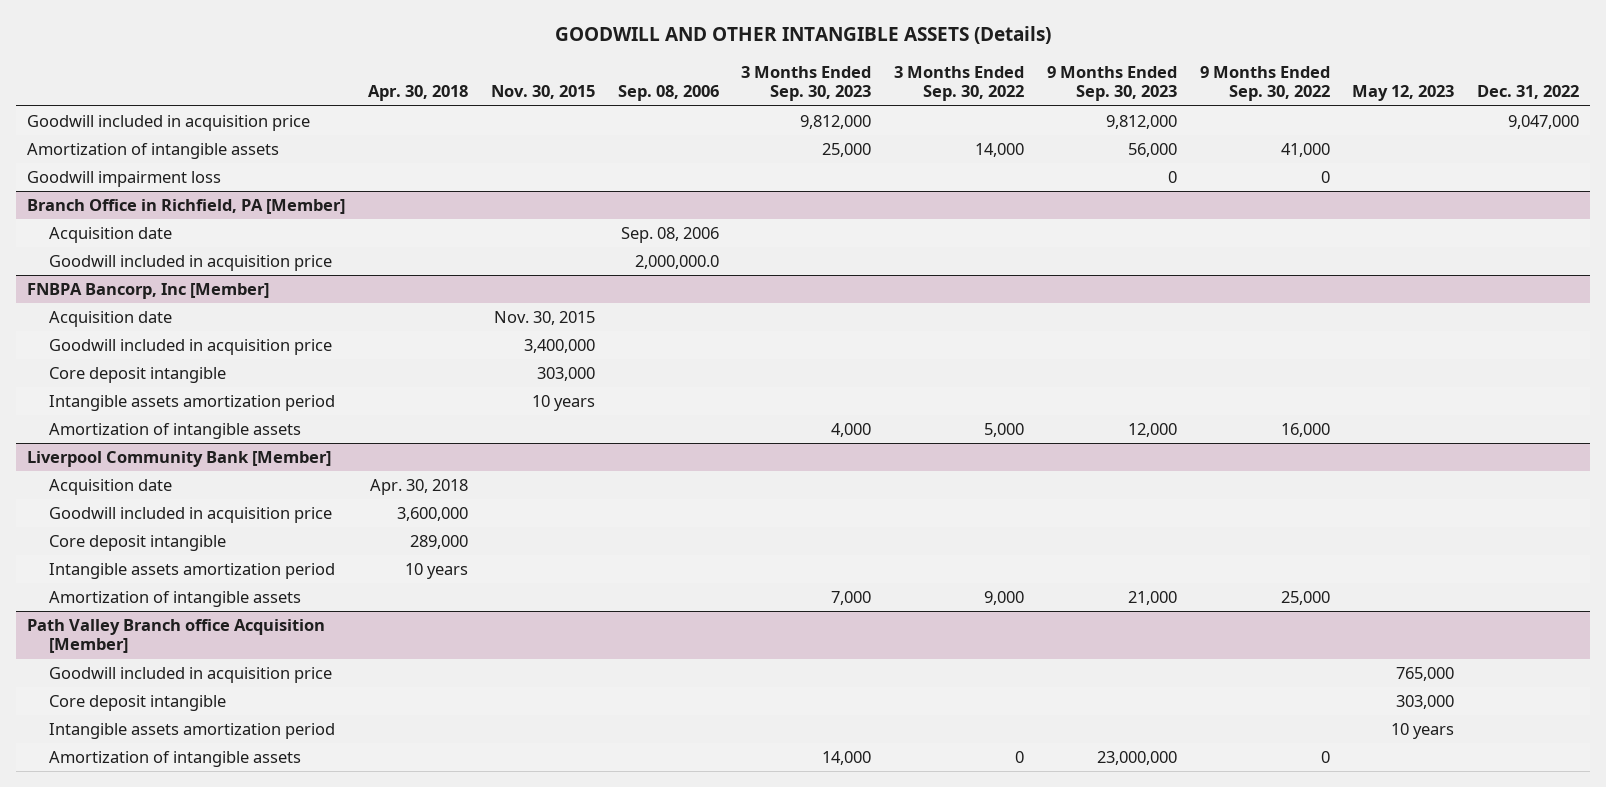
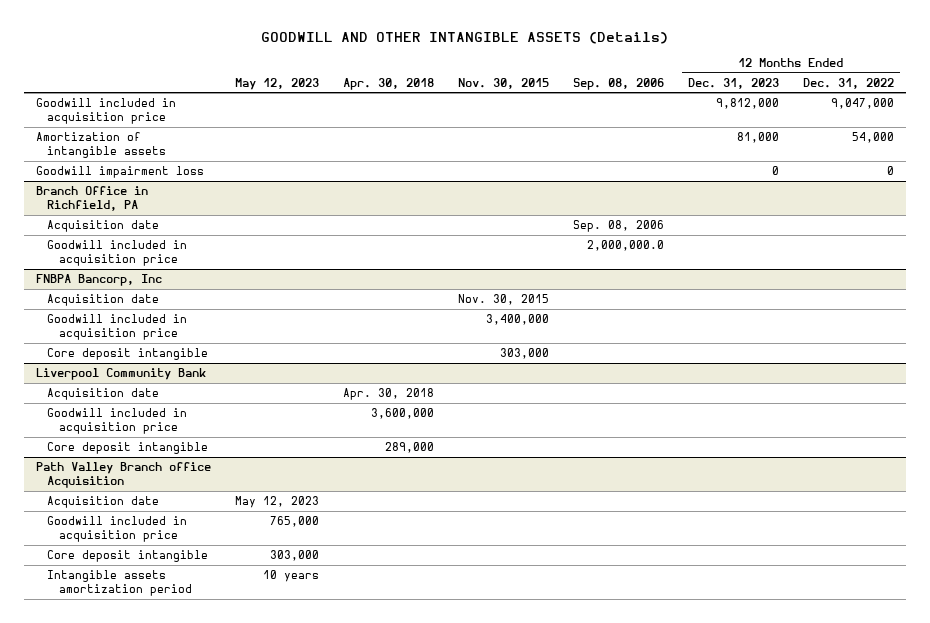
- | Apr. 30, 2018 | Nov. 30, 2015 | Sep. 08, 2006 | 3 Months Ended Sep. 30, 2023 | 3 Months Ended Sep. 30, 2022 | 9 Months Ended Sep. 30, 2023 | 9 Months Ended Sep. 30, 2022 | May 12, 2023 | Dec. 31, 2022
+ | May 12, 2023 | Apr. 30, 2018 | Nov. 30, 2015 | Sep. 08, 2006 | 12 Months Ended Dec. 31, 2023 | 12 Months Ended Dec. 31, 2022
- Branch Office in Richfield, PA [Member]
+ Branch Office in Richfield, PA
- FNBPA Bancorp, Inc [Member]
+ FNBPA Bancorp, Inc
- Intangible assets amortization period | | 10 years | | | | | | |
- Amortization of intangible assets | | | | 4,000 | 5,000 | 12,000 | 16,000 | |
- Liverpool Community Bank [Member]
+ Liverpool Community Bank
- Intangible assets amortization period | 10 years | | | | | | | |
- Amortization of intangible assets | | | | 7,000 | 9,000 | 21,000 | 25,000 | |
- Path Valley Branch office Acquisition [Member]
+ Path Valley Branch office Acquisition
+ Acquisition date | May 12, 2023 | | | | |
- Amortization of intangible assets | | | | 14,000 | 0 | 23,000,000 | 0 | |

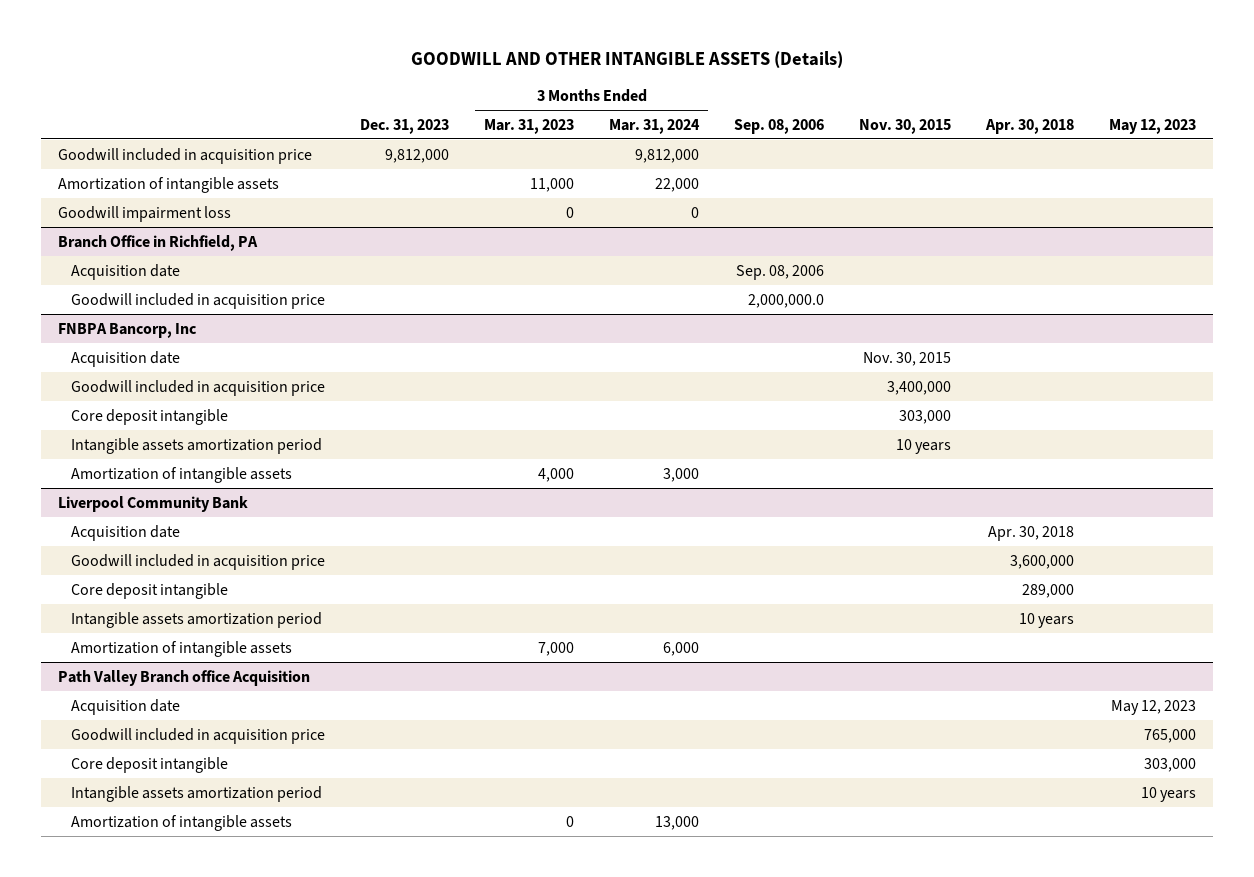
- | May 12, 2023 | Apr. 30, 2018 | Nov. 30, 2015 | Sep. 08, 2006 | 12 Months Ended Dec. 31, 2023 | 12 Months Ended Dec. 31, 2022
+ | Dec. 31, 2023 | 3 Months Ended Mar. 31, 2023 | 3 Months Ended Mar. 31, 2024 | Sep. 08, 2006 | Nov. 30, 2015 | Apr. 30, 2018 | May 12, 2023
@ FNBPA Bancorp, Inc
+ Intangible assets amortization period | | | | | 10 years | |
+ Amortization of intangible assets | | 4,000 | 3,000 | | | |
@ Liverpool Community Bank
+ Intangible assets amortization period | | | | | | 10 years |
+ Amortization of intangible assets | | 7,000 | 6,000 | | | |
@ Path Valley Branch office Acquisition
+ Amortization of intangible assets | | 0 | 13,000 | | | |

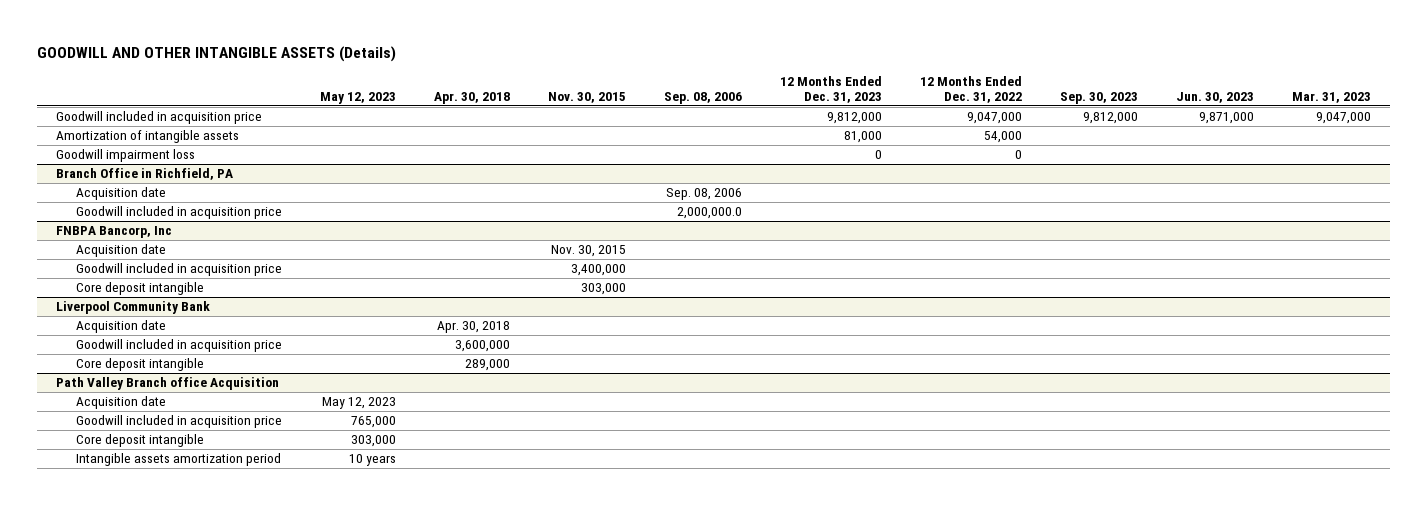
- | Dec. 31, 2023 | 3 Months Ended Mar. 31, 2023 | 3 Months Ended Mar. 31, 2024 | Sep. 08, 2006 | Nov. 30, 2015 | Apr. 30, 2018 | May 12, 2023
+ | May 12, 2023 | Apr. 30, 2018 | Nov. 30, 2015 | Sep. 08, 2006 | 12 Months Ended Dec. 31, 2023 | 12 Months Ended Dec. 31, 2022 | Sep. 30, 2023 | Jun. 30, 2023 | Mar. 31, 2023
@ FNBPA Bancorp, Inc
- Intangible assets amortization period | | | | | 10 years | |
- Amortization of intangible assets | | 4,000 | 3,000 | | | |
@ Liverpool Community Bank
- Intangible assets amortization period | | | | | | 10 years |
- Amortization of intangible assets | | 7,000 | 6,000 | | | |
@ Path Valley Branch office Acquisition
- Amortization of intangible assets | | 0 | 13,000 | | | |

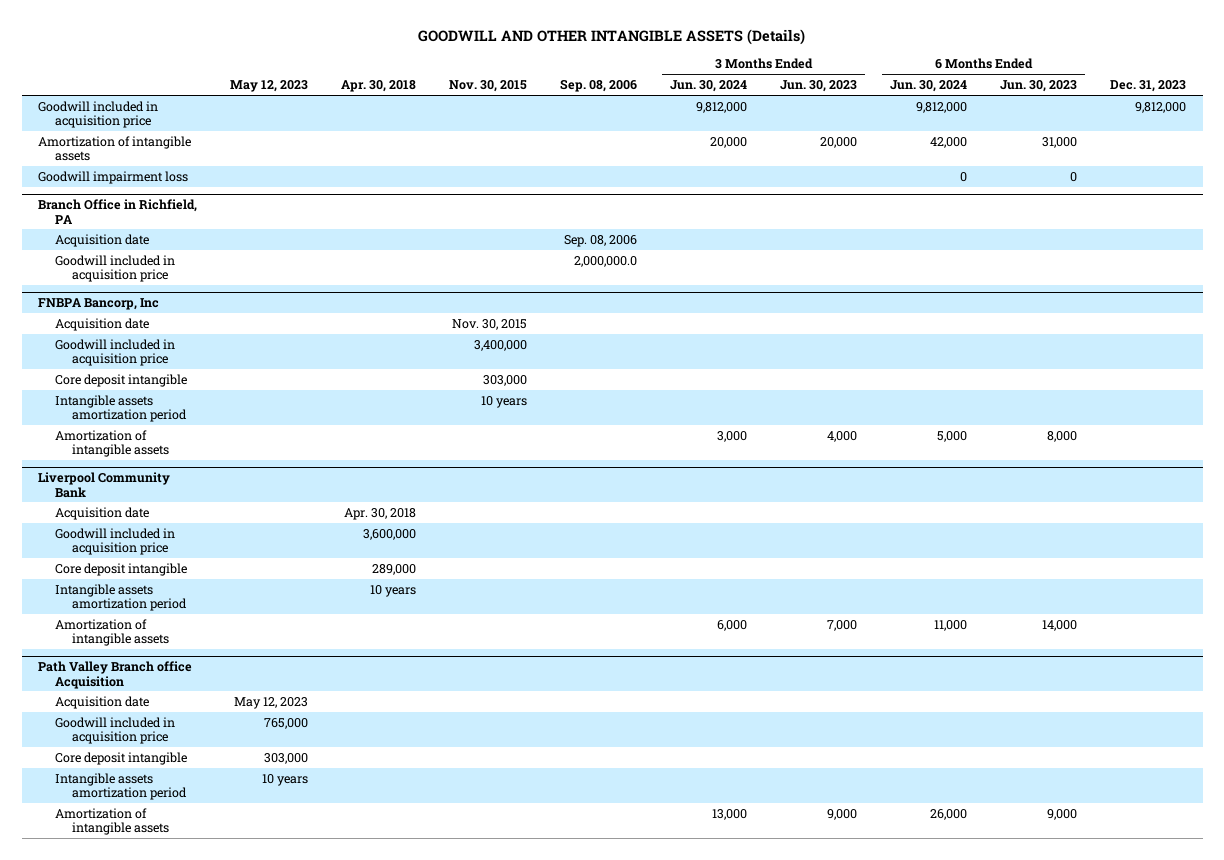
- | May 12, 2023 | Apr. 30, 2018 | Nov. 30, 2015 | Sep. 08, 2006 | 12 Months Ended Dec. 31, 2023 | 12 Months Ended Dec. 31, 2022 | Sep. 30, 2023 | Jun. 30, 2023 | Mar. 31, 2023
+ | May 12, 2023 | Apr. 30, 2018 | Nov. 30, 2015 | Sep. 08, 2006 | 3 Months Ended Jun. 30, 2024 | 3 Months Ended Jun. 30, 2023 | 6 Months Ended Jun. 30, 2024 | 6 Months Ended Jun. 30, 2023 | Dec. 31, 2023
@ FNBPA Bancorp, Inc
+ Intangible assets amortization period | | | 10 years | | | | | |
+ Amortization of intangible assets | | | | | 3,000 | 4,000 | 5,000 | 8,000 |
@ Liverpool Community Bank
+ Intangible assets amortization period | | 10 years | | | | | | |
+ Amortization of intangible assets | | | | | 6,000 | 7,000 | 11,000 | 14,000 |
@ Path Valley Branch office Acquisition
+ Amortization of intangible assets | | | | | 13,000 | 9,000 | 26,000 | 9,000 |

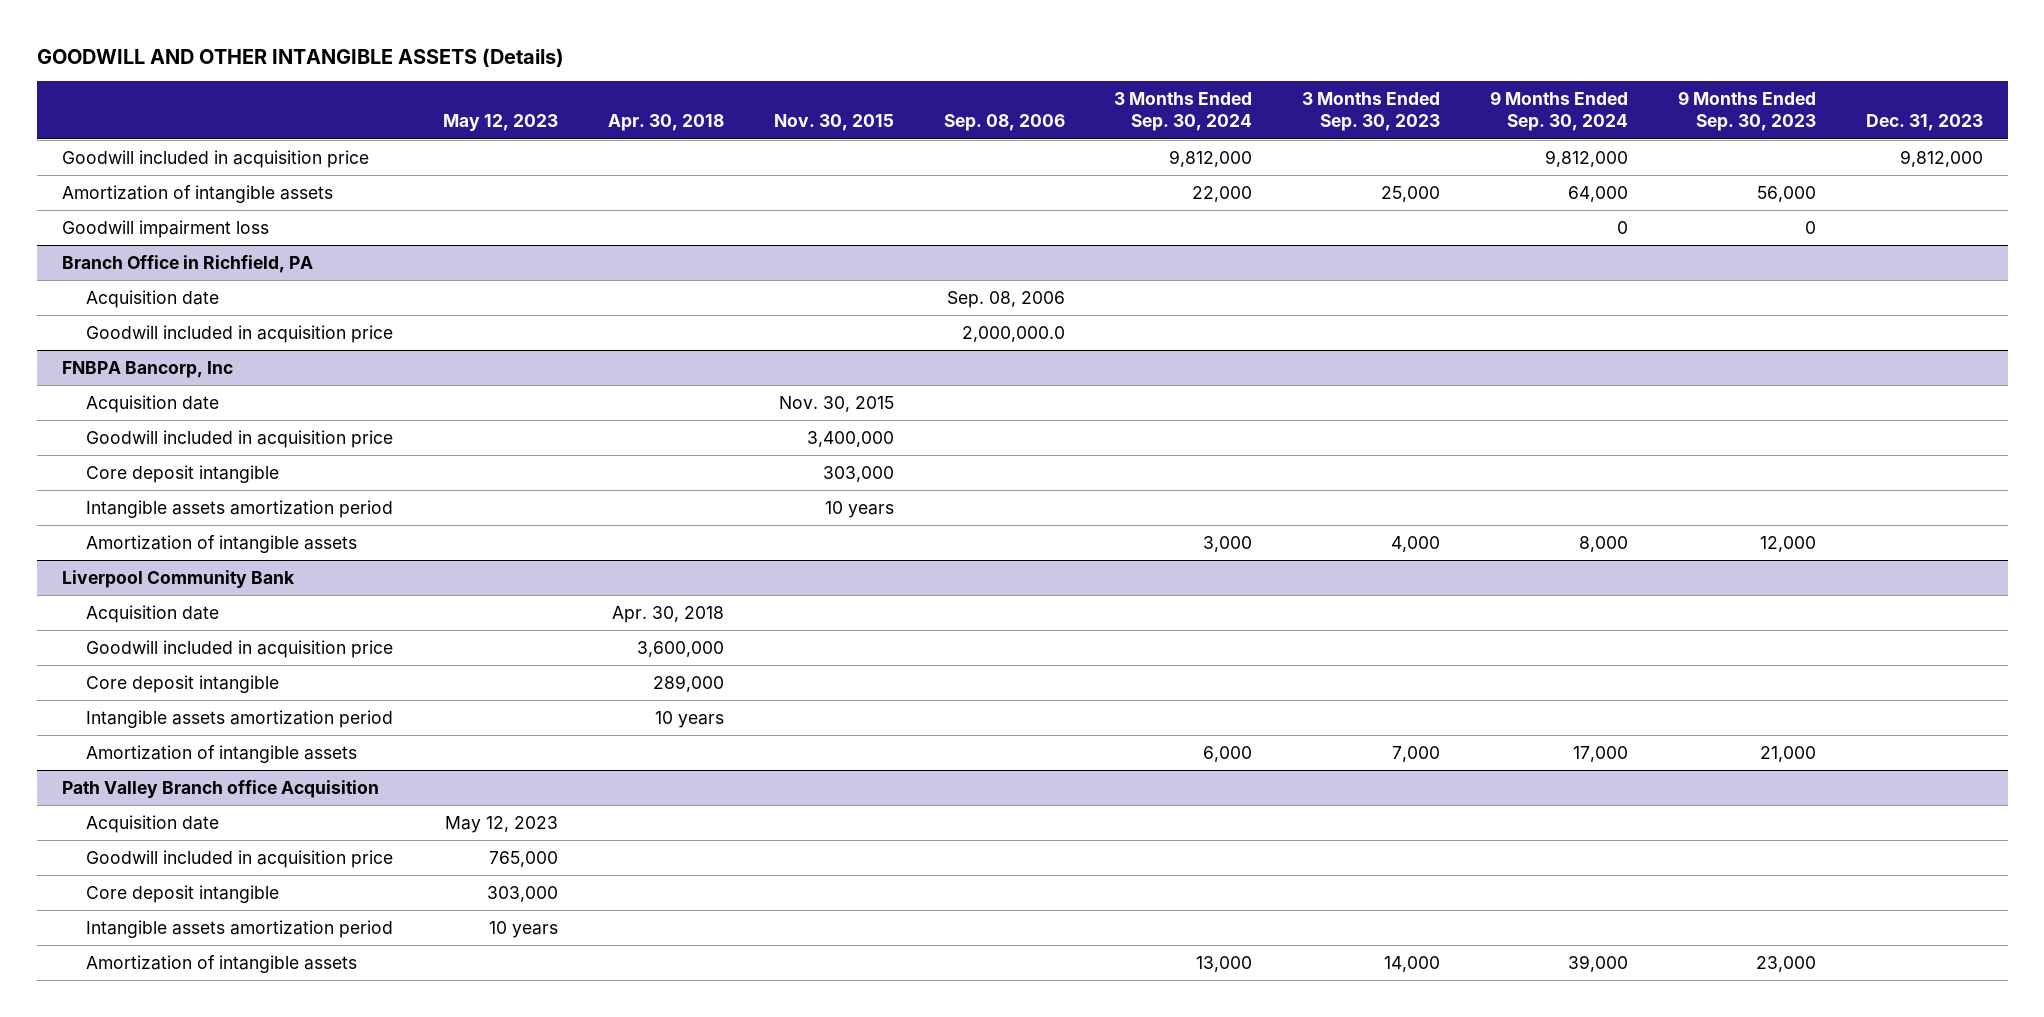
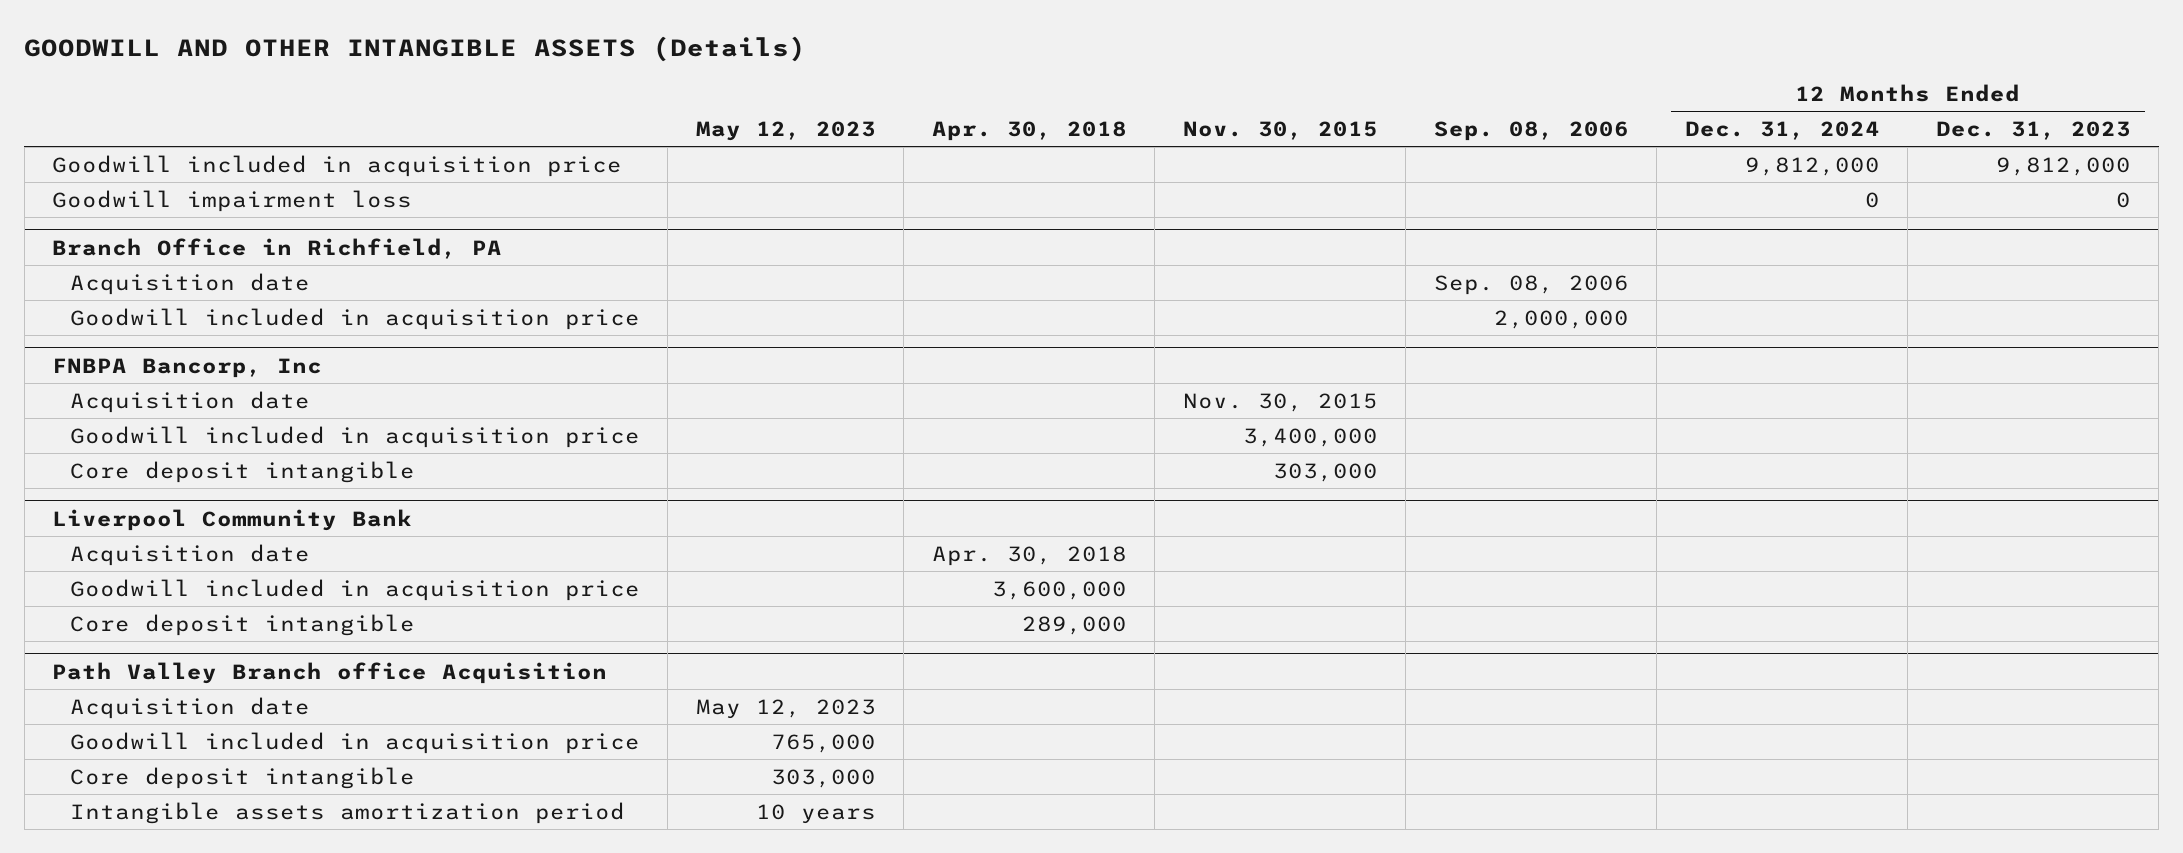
- | May 12, 2023 | Apr. 30, 2018 | Nov. 30, 2015 | Sep. 08, 2006 | 3 Months Ended Sep. 30, 2024 | 3 Months Ended Sep. 30, 2023 | 9 Months Ended Sep. 30, 2024 | 9 Months Ended Sep. 30, 2023 | Dec. 31, 2023
+ | May 12, 2023 | Apr. 30, 2018 | Nov. 30, 2015 | Sep. 08, 2006 | 12 Months Ended Dec. 31, 2024 | 12 Months Ended Dec. 31, 2023
- Amortization of intangible assets | | | | | 22,000 | 25,000 | 64,000 | 56,000 |
@ Branch Office in Richfield, PA
- Goodwill included in acquisition price | | | | 2,000,000.0 | | | | |
+ Goodwill included in acquisition price | | | | 2,000,000 | |
@ FNBPA Bancorp, Inc
- Intangible assets amortization period | | | 10 years | | | | | |
- Amortization of intangible assets | | | | | 3,000 | 4,000 | 8,000 | 12,000 |
@ Liverpool Community Bank
- Intangible assets amortization period | | 10 years | | | | | | |
- Amortization of intangible assets | | | | | 6,000 | 7,000 | 17,000 | 21,000 |
@ Path Valley Branch office Acquisition
- Amortization of intangible assets | | | | | 13,000 | 14,000 | 39,000 | 23,000 |

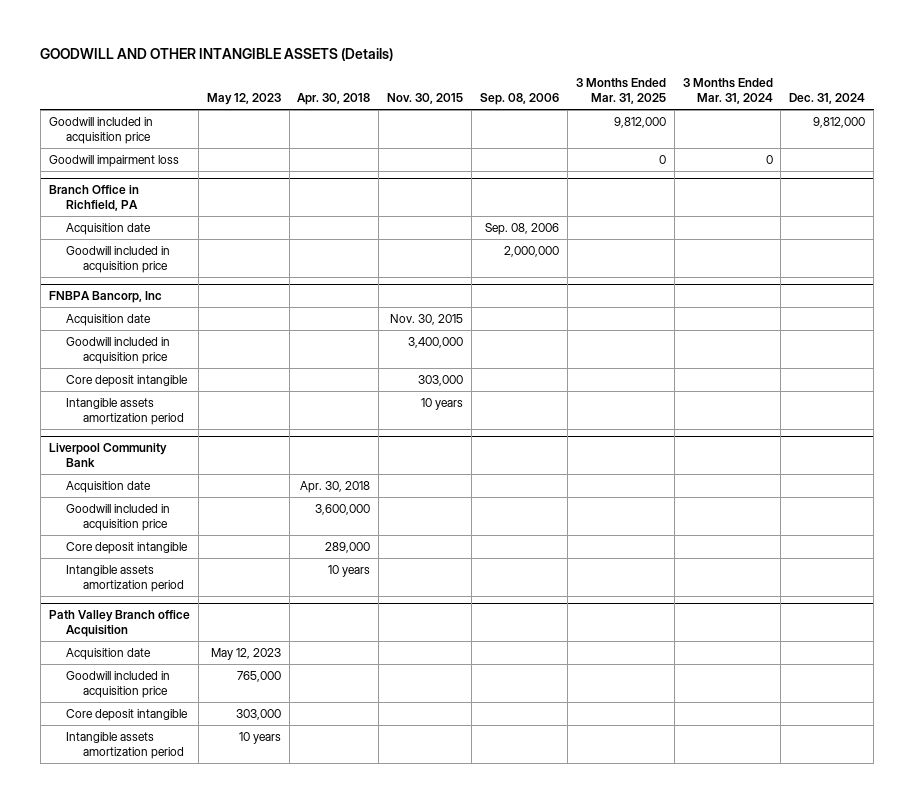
- | May 12, 2023 | Apr. 30, 2018 | Nov. 30, 2015 | Sep. 08, 2006 | 12 Months Ended Dec. 31, 2024 | 12 Months Ended Dec. 31, 2023
+ | May 12, 2023 | Apr. 30, 2018 | Nov. 30, 2015 | Sep. 08, 2006 | 3 Months Ended Mar. 31, 2025 | 3 Months Ended Mar. 31, 2024 | Dec. 31, 2024
@ FNBPA Bancorp, Inc
+ Intangible assets amortization period | | | 10 years | | | |
@ Liverpool Community Bank
+ Intangible assets amortization period | | 10 years | | | | |

